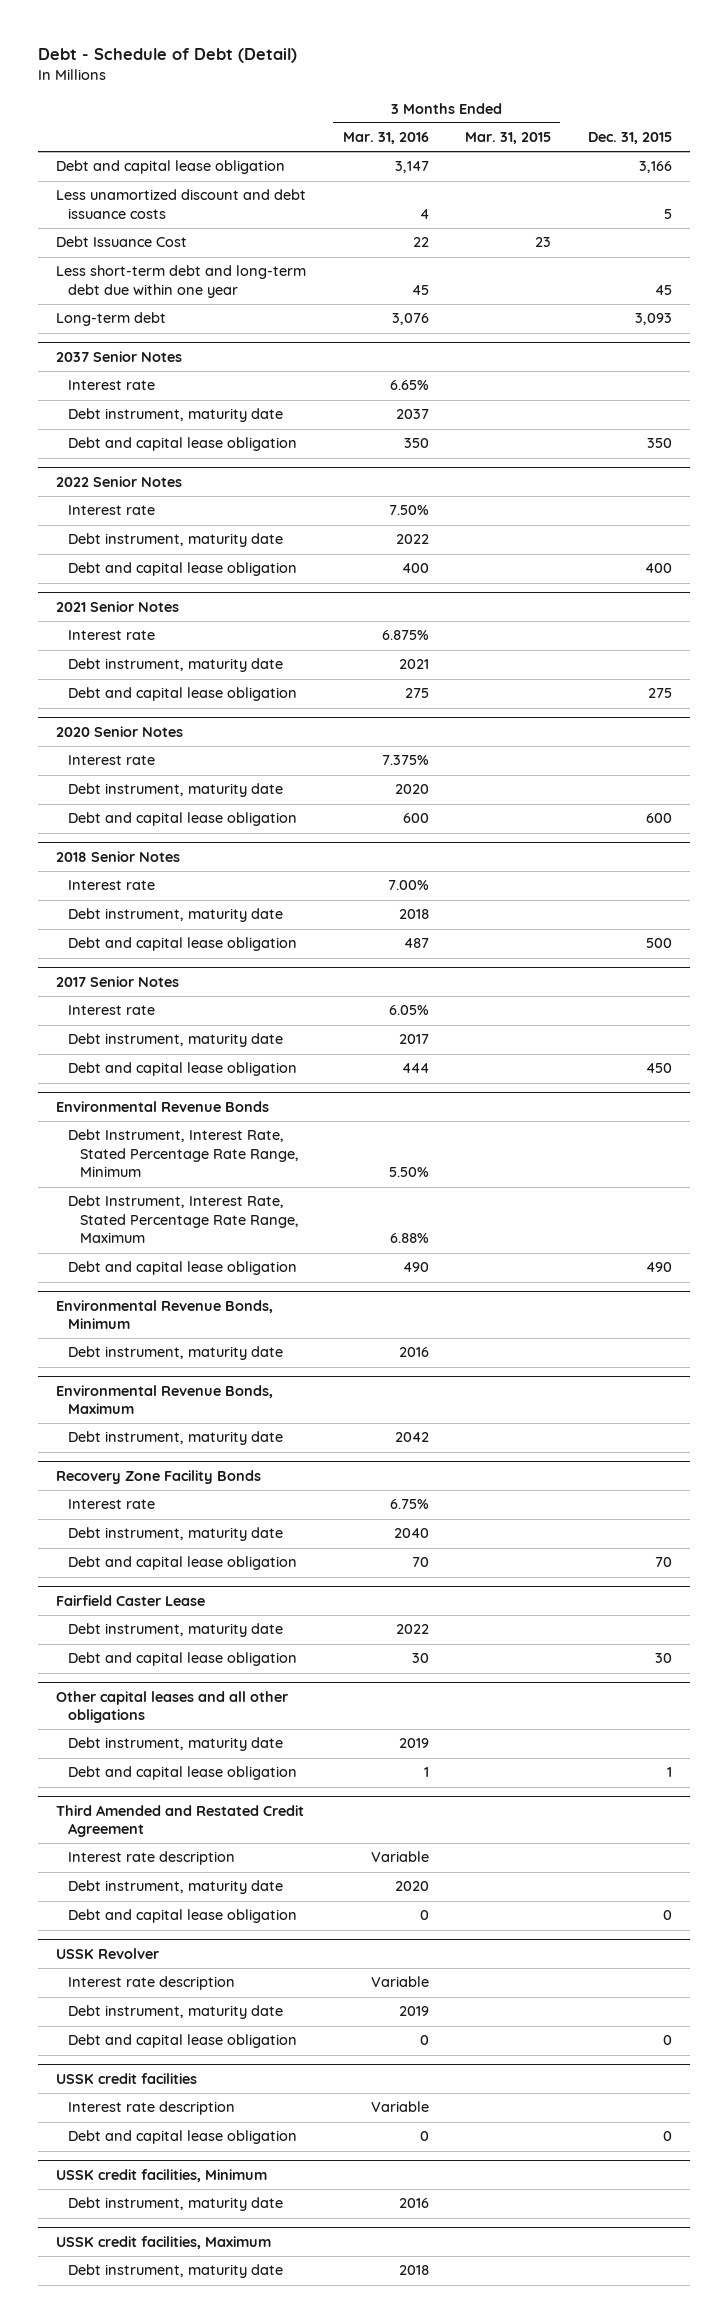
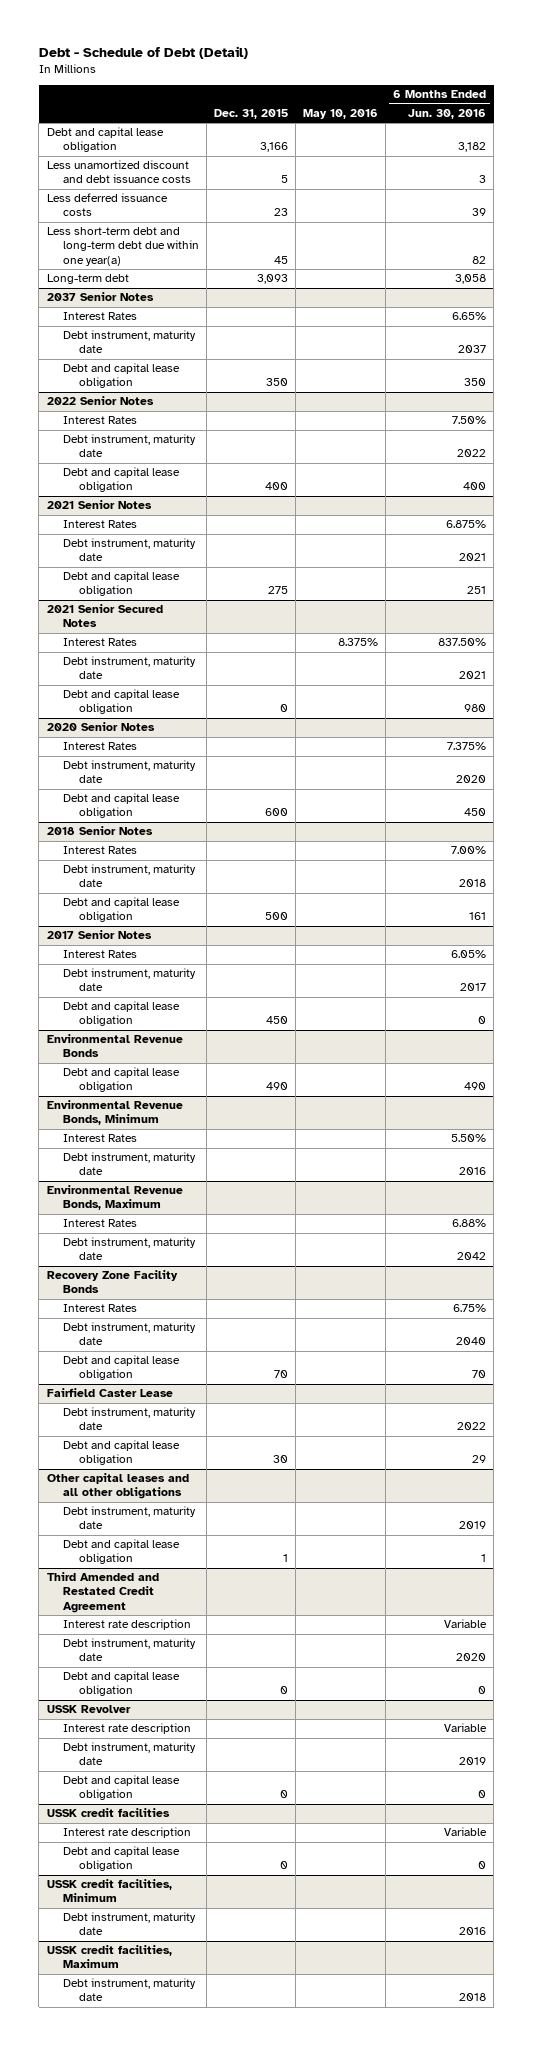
- | 3 Months Ended Mar. 31, 2016 | 3 Months Ended Mar. 31, 2015 | Dec. 31, 2015
+ | Dec. 31, 2015 | May 10, 2016 | 6 Months Ended Jun. 30, 2016
- Debt Issuance Cost | 22 | 23 |
- Less short-term debt and long-term debt due within one year | 45 | | 45
+ Less deferred issuance costs | 23 | | 39
+ Less short-term debt and long-term debt due within one year(a) | 45 | | 82
@ 2037 Senior Notes
- Interest rate | 6.65% | |
+ Interest Rates | | | 6.65%
@ 2022 Senior Notes
- Interest rate | 7.50% | |
+ Interest Rates | | | 7.50%
@ 2021 Senior Notes
- Interest rate | 6.875% | |
+ Interest Rates | | | 6.875%
+ 2021 Senior Secured Notes
+ Interest Rates | | 8.375% | 837.50%
+ Debt instrument, maturity date | | | 2021
+ Debt and capital lease obligation | 0 | | 980
@ 2020 Senior Notes
- Interest rate | 7.375% | |
+ Interest Rates | | | 7.375%
@ 2018 Senior Notes
- Interest rate | 7.00% | |
+ Interest Rates | | | 7.00%
@ 2017 Senior Notes
- Interest rate | 6.05% | |
+ Interest Rates | | | 6.05%
@ Environmental Revenue Bonds
- Debt Instrument, Interest Rate, Stated Percentage Rate Range, Minimum | 5.50% | |
- Debt Instrument, Interest Rate, Stated Percentage Rate Range, Maximum | 6.88% | |
@ Environmental Revenue Bonds, Minimum
+ Interest Rates | | | 5.50%
@ Environmental Revenue Bonds, Maximum
+ Interest Rates | | | 6.88%
@ Recovery Zone Facility Bonds
- Interest rate | 6.75% | |
+ Interest Rates | | | 6.75%

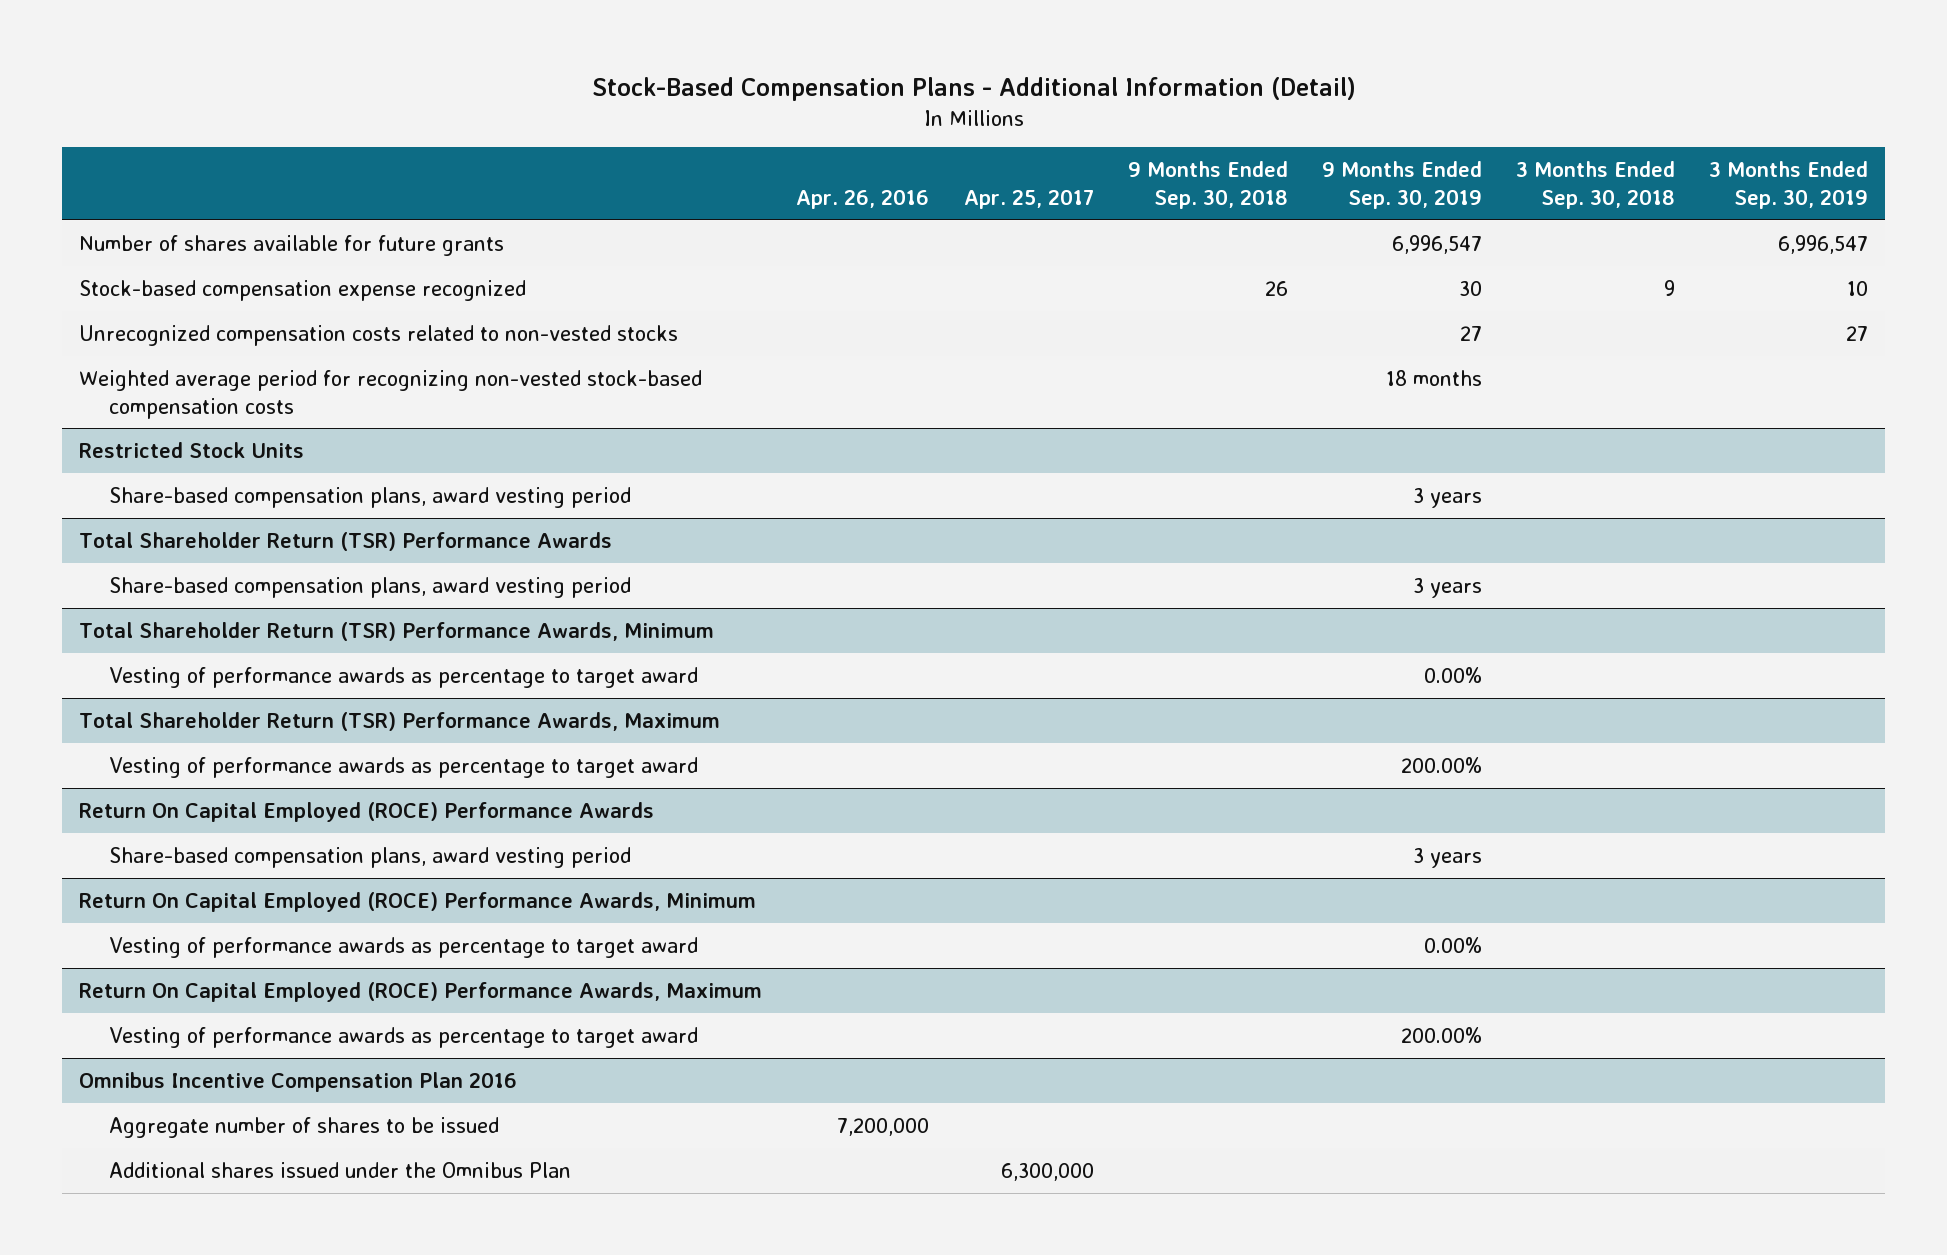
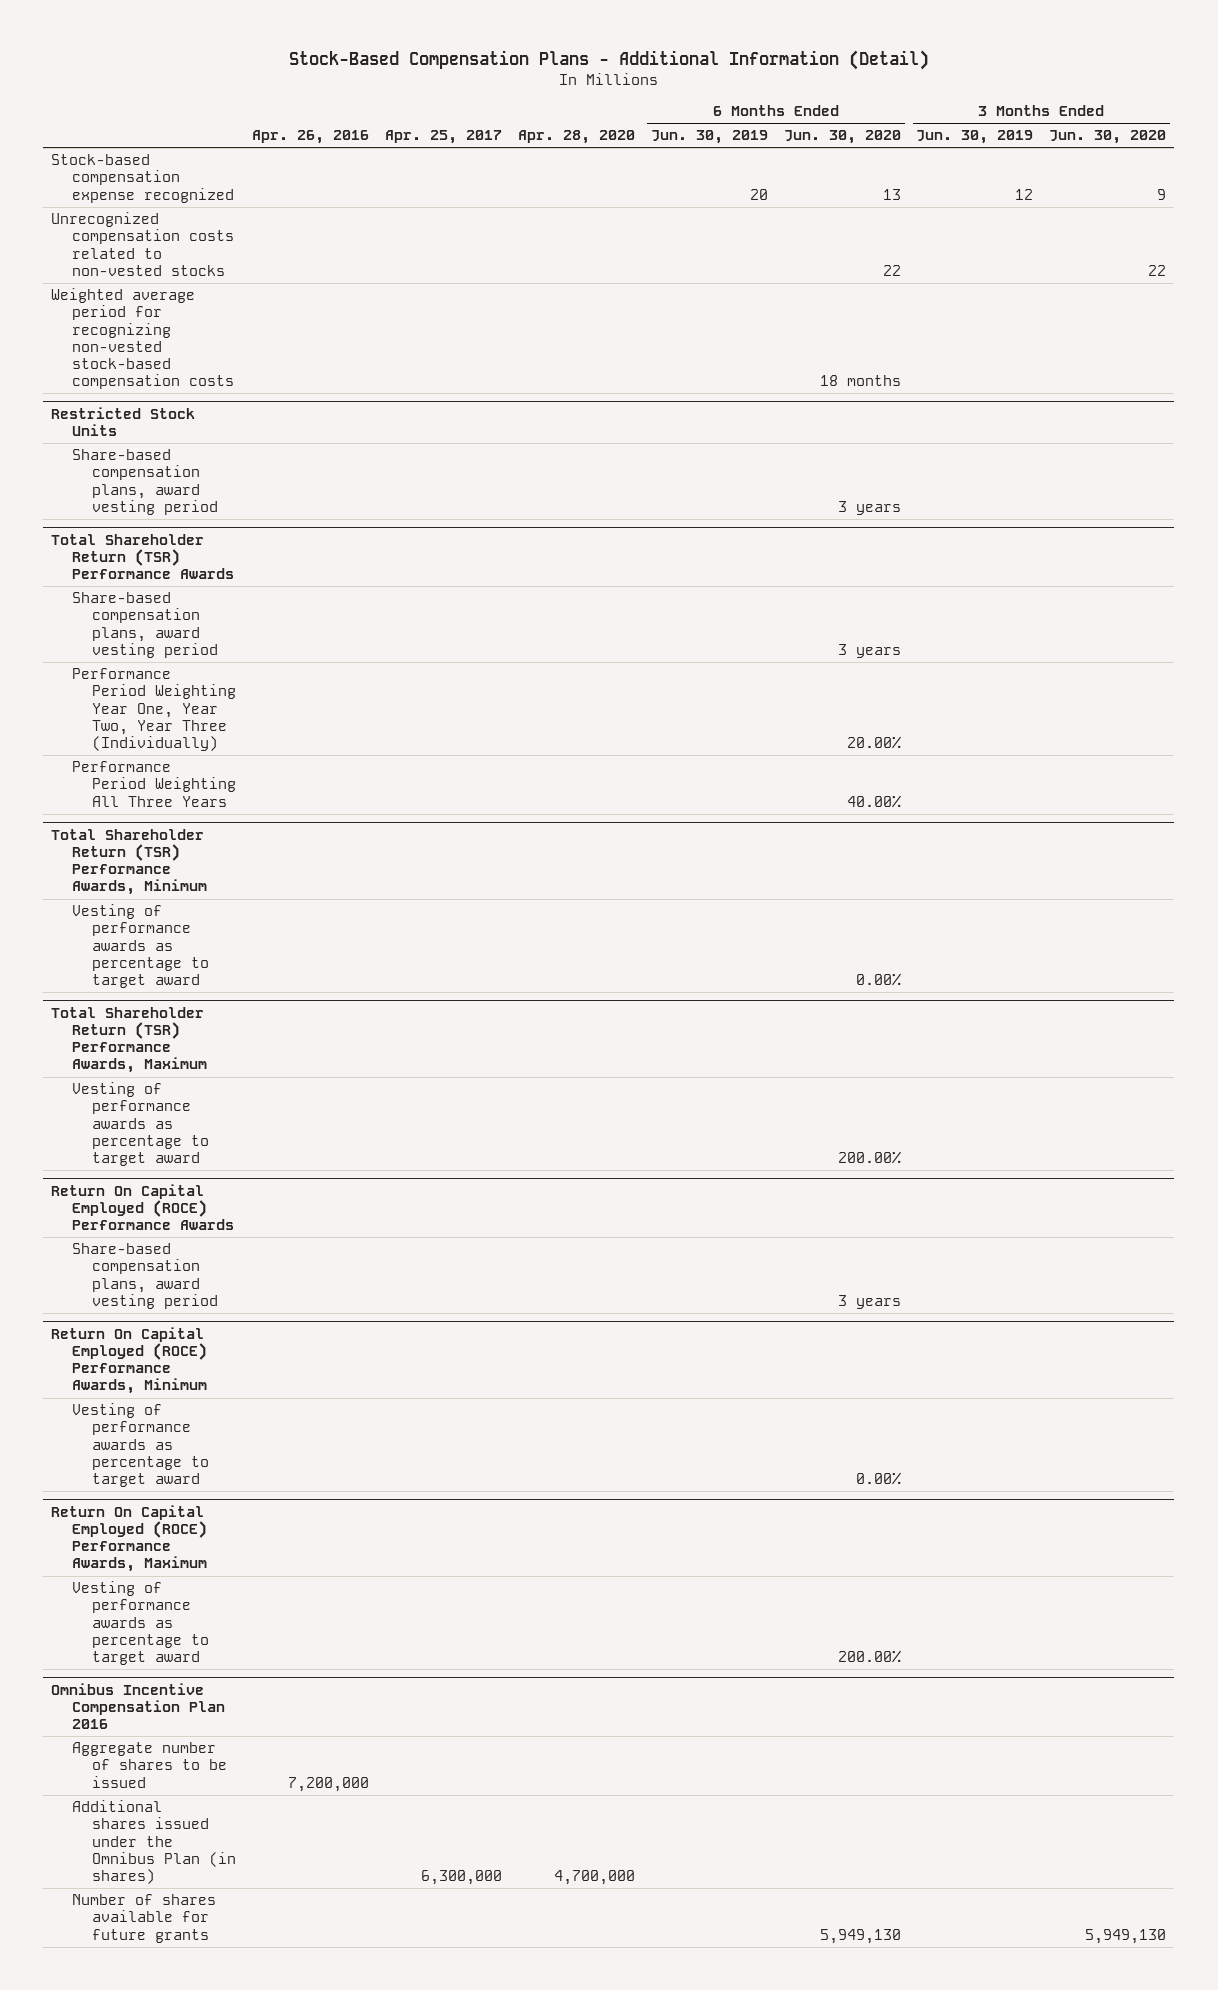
- | Apr. 26, 2016 | Apr. 25, 2017 | 9 Months Ended Sep. 30, 2018 | 9 Months Ended Sep. 30, 2019 | 3 Months Ended Sep. 30, 2018 | 3 Months Ended Sep. 30, 2019
+ | Apr. 26, 2016 | Apr. 25, 2017 | Apr. 28, 2020 | 6 Months Ended Jun. 30, 2019 | 6 Months Ended Jun. 30, 2020 | 3 Months Ended Jun. 30, 2019 | 3 Months Ended Jun. 30, 2020
- Number of shares available for future grants | | | | 6,996,547 | | 6,996,547
@ Total Shareholder Return (TSR) Performance Awards
+ Performance Period Weighting Year One, Year Two, Year Three (Individually) | | | | | 20.00% | |
+ Performance Period Weighting All Three Years | | | | | 40.00% | |
@ Omnibus Incentive Compensation Plan 2016
- Additional shares issued under the Omnibus Plan | | 6,300,000 | | | |
+ Additional shares issued under the Omnibus Plan (in shares) | | 6,300,000 | 4,700,000 | | | |
+ Number of shares available for future grants | | | | | 5,949,130 | | 5,949,130

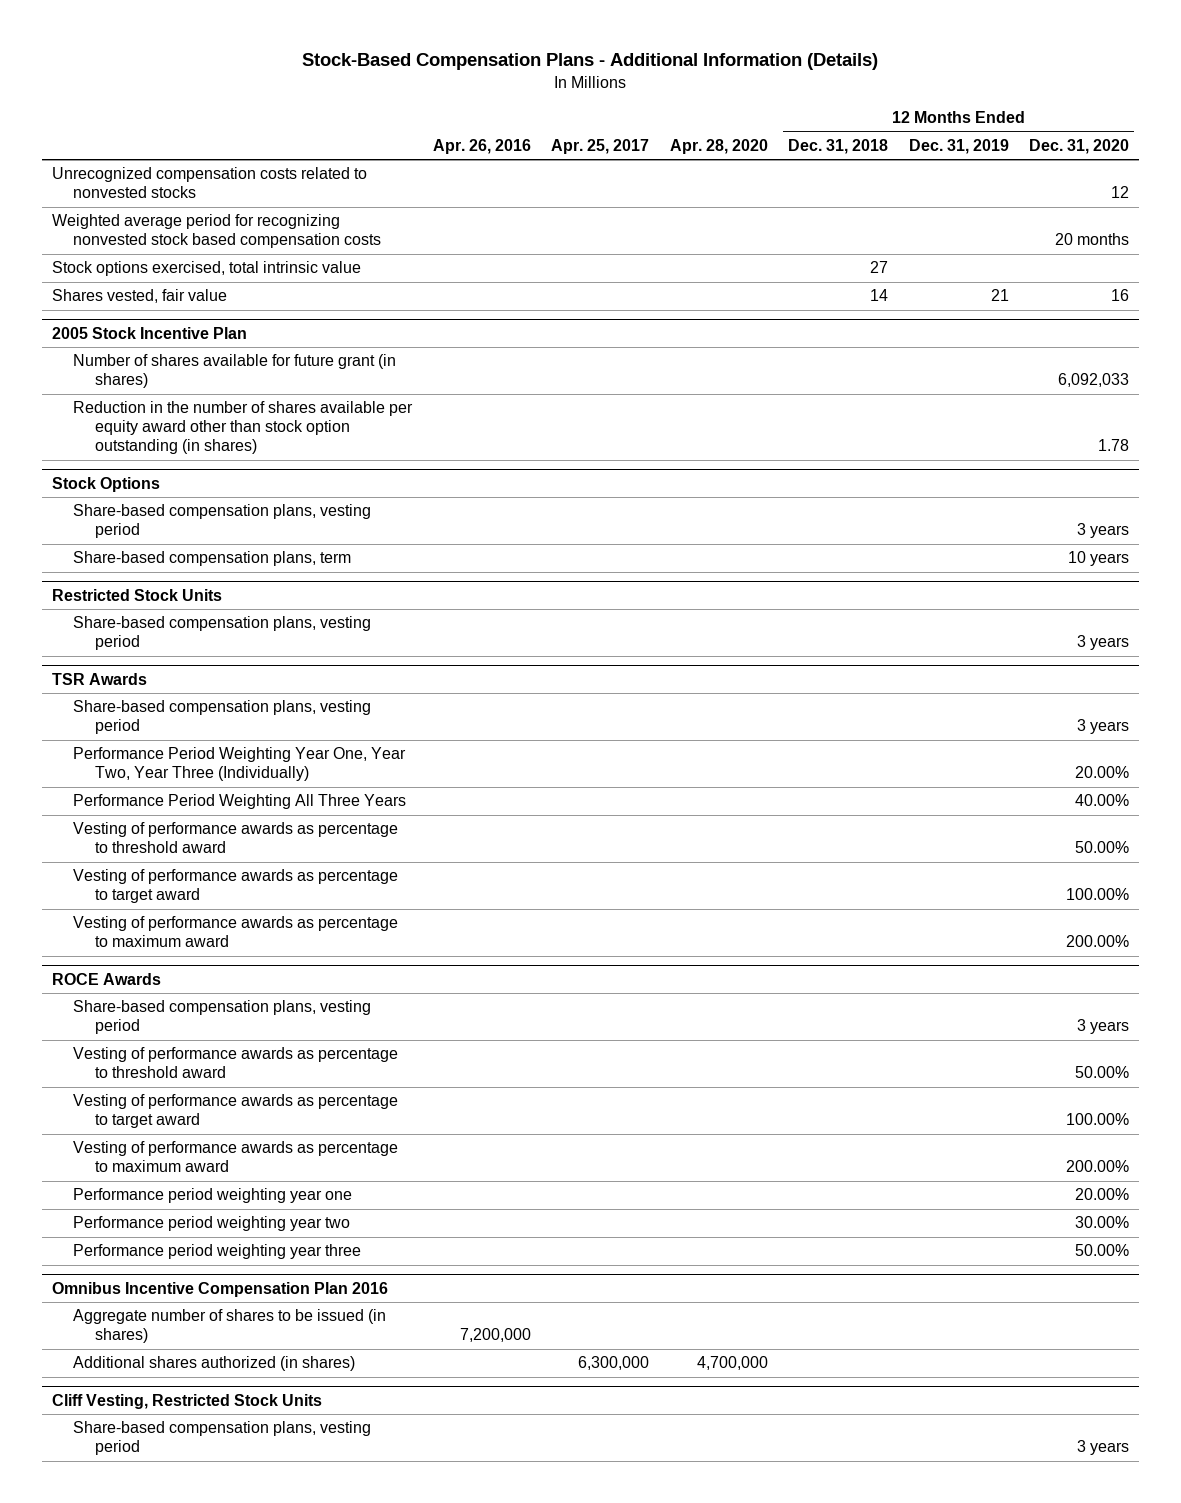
- Stock-Based Compensation Plans - Additional Information (Detail)
+ Stock-Based Compensation Plans - Additional Information (Details)
- | Apr. 26, 2016 | Apr. 25, 2017 | Apr. 28, 2020 | 6 Months Ended Jun. 30, 2019 | 6 Months Ended Jun. 30, 2020 | 3 Months Ended Jun. 30, 2019 | 3 Months Ended Jun. 30, 2020
+ | Apr. 26, 2016 | Apr. 25, 2017 | Apr. 28, 2020 | 12 Months Ended Dec. 31, 2018 | 12 Months Ended Dec. 31, 2019 | 12 Months Ended Dec. 31, 2020
- Stock-based compensation expense recognized | | | | 20 | 13 | 12 | 9
- Unrecognized compensation costs related to non-vested stocks | | | | | 22 | | 22
- Weighted average period for recognizing non-vested stock-based compensation costs | | | | | 18 months | |
+ Unrecognized compensation costs related to nonvested stocks | | | | | | 12
+ Weighted average period for recognizing nonvested stock based compensation costs | | | | | | 20 months
+ Stock options exercised, total intrinsic value | | | | 27 | |
+ Shares vested, fair value | | | | 14 | 21 | 16
+ 2005 Stock Incentive Plan
+ Number of shares available for future grant (in shares) | | | | | | 6,092,033
+ Reduction in the number of shares available per equity award other than stock option outstanding (in shares) | | | | | | 1.78
+ Stock Options
+ Share-based compensation plans, vesting period | | | | | | 3 years
+ Share-based compensation plans, term | | | | | | 10 years
@ Restricted Stock Units
- Share-based compensation plans, award vesting period | | | | | 3 years | |
- Total Shareholder Return (TSR) Performance Awards
- Share-based compensation plans, award vesting period | | | | | 3 years | |
@ Restricted Stock Units
+ Share-based compensation plans, vesting period | | | | | | 3 years
+ TSR Awards
+ Share-based compensation plans, vesting period | | | | | | 3 years
- Total Shareholder Return (TSR) Performance Awards, Minimum
- Vesting of performance awards as percentage to target award | | | | | 0.00% | |
- Total Shareholder Return (TSR) Performance Awards, Maximum
- Vesting of performance awards as percentage to target award | | | | | 200.00% | |
- Return On Capital Employed (ROCE) Performance Awards
- Share-based compensation plans, award vesting period | | | | | 3 years | |
- Return On Capital Employed (ROCE) Performance Awards, Minimum
- Vesting of performance awards as percentage to target award | | | | | 0.00% | |
- Return On Capital Employed (ROCE) Performance Awards, Maximum
- Vesting of performance awards as percentage to target award | | | | | 200.00% | |
+ Vesting of performance awards as percentage to threshold award | | | | | | 50.00%
+ Vesting of performance awards as percentage to target award | | | | | | 100.00%
+ Vesting of performance awards as percentage to maximum award | | | | | | 200.00%
+ ROCE Awards
+ Share-based compensation plans, vesting period | | | | | | 3 years
+ Vesting of performance awards as percentage to threshold award | | | | | | 50.00%
+ Vesting of performance awards as percentage to target award | | | | | | 100.00%
+ Vesting of performance awards as percentage to maximum award | | | | | | 200.00%
+ Performance period weighting year one | | | | | | 20.00%
+ Performance period weighting year two | | | | | | 30.00%
+ Performance period weighting year three | | | | | | 50.00%
@ Omnibus Incentive Compensation Plan 2016
- Aggregate number of shares to be issued | 7,200,000 | | | | | |
- Additional shares issued under the Omnibus Plan (in shares) | | 6,300,000 | 4,700,000 | | | |
- Number of shares available for future grants | | | | | 5,949,130 | | 5,949,130
+ Aggregate number of shares to be issued (in shares) | 7,200,000 | | | | |
+ Additional shares authorized (in shares) | | 6,300,000 | 4,700,000 | | |
+ Cliff Vesting, Restricted Stock Units
+ Share-based compensation plans, vesting period | | | | | | 3 years

